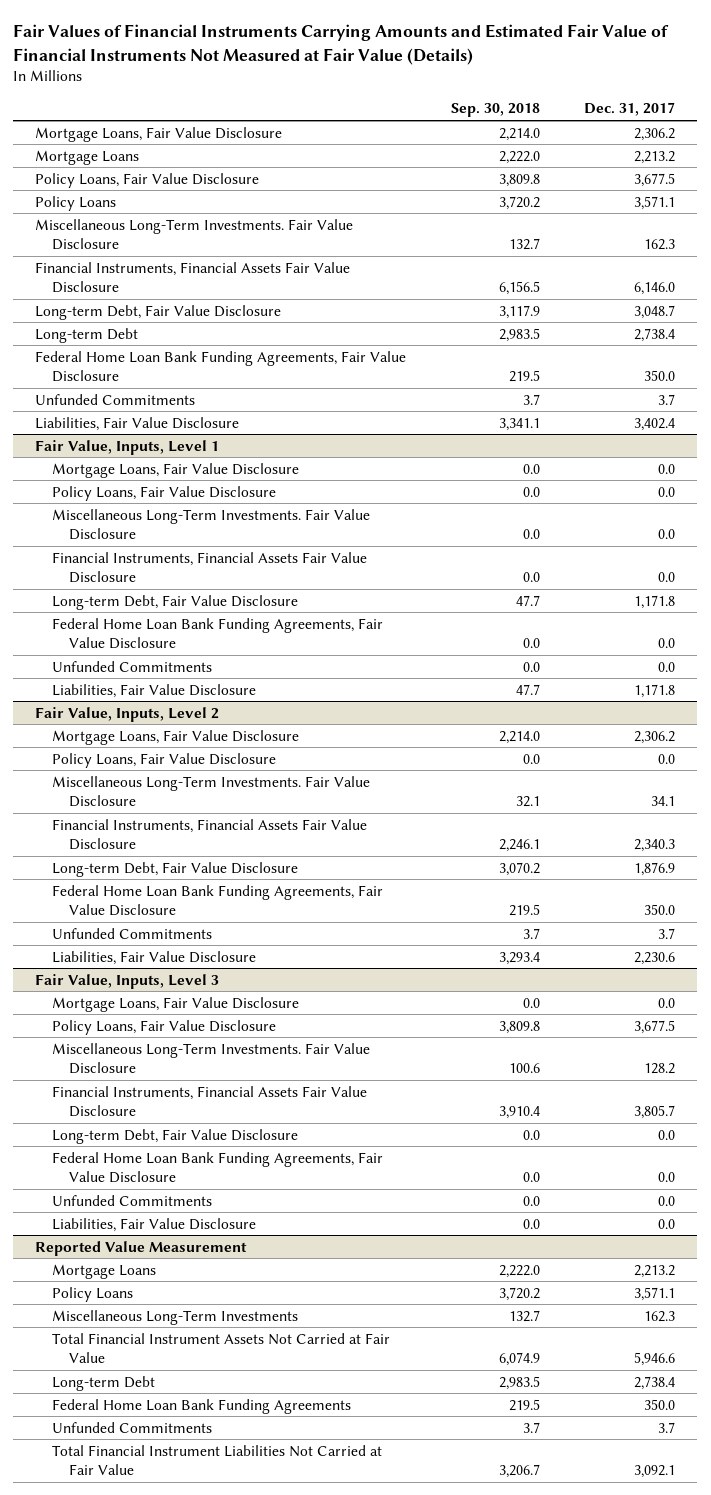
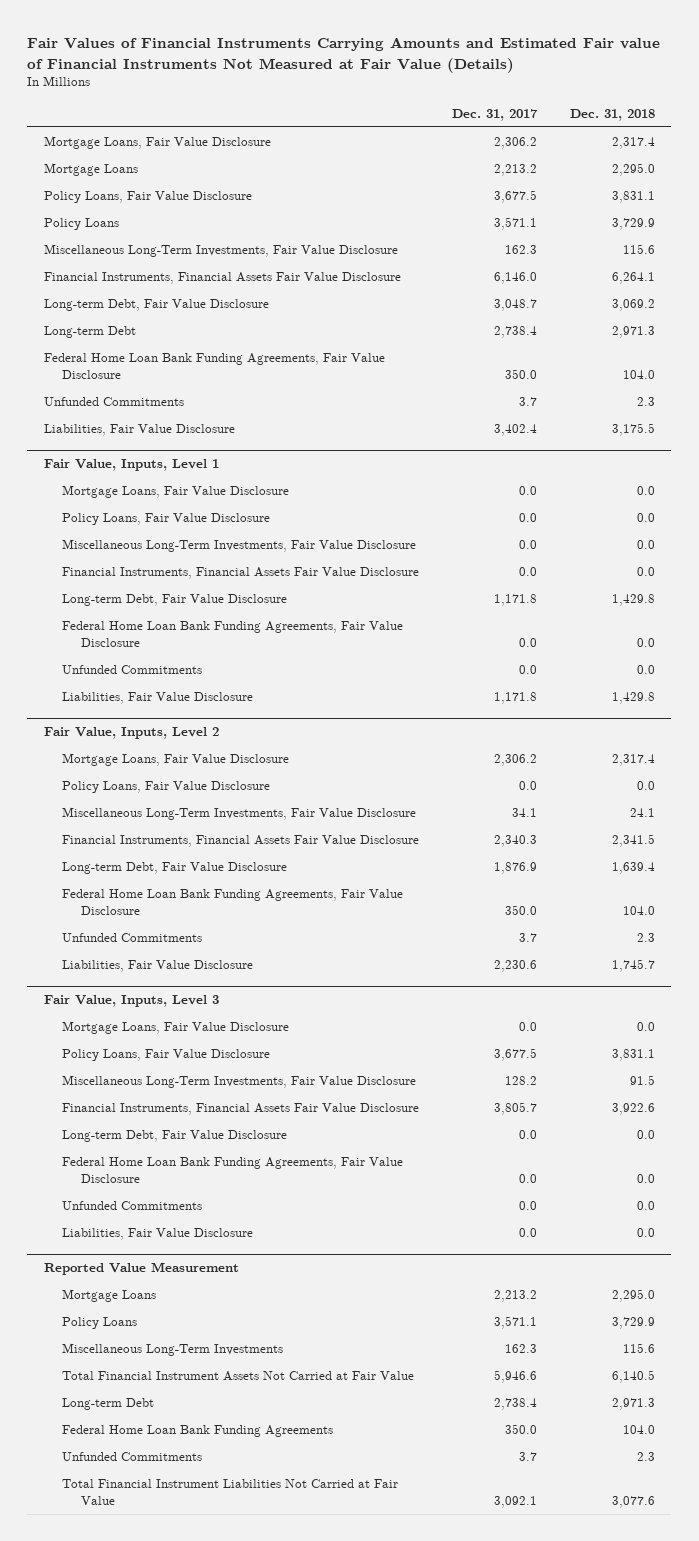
- Fair Values of Financial Instruments Carrying Amounts and Estimated Fair Value of Financial Instruments Not Measured at Fair Value (Details)
+ Fair Values of Financial Instruments Carrying Amounts and Estimated Fair value of Financial Instruments Not Measured at Fair Value (Details)
- | Sep. 30, 2018 | Dec. 31, 2017
+ | Dec. 31, 2017 | Dec. 31, 2018
- Miscellaneous Long-Term Investments. Fair Value Disclosure | 132.7 | 162.3
+ Miscellaneous Long-Term Investments, Fair Value Disclosure | 162.3 | 115.6
@ Fair Value, Inputs, Level 1
- Miscellaneous Long-Term Investments. Fair Value Disclosure | 0.0 | 0.0
+ Miscellaneous Long-Term Investments, Fair Value Disclosure | 0.0 | 0.0
@ Fair Value, Inputs, Level 2
- Miscellaneous Long-Term Investments. Fair Value Disclosure | 32.1 | 34.1
+ Miscellaneous Long-Term Investments, Fair Value Disclosure | 34.1 | 24.1
@ Fair Value, Inputs, Level 3
- Miscellaneous Long-Term Investments. Fair Value Disclosure | 100.6 | 128.2
+ Miscellaneous Long-Term Investments, Fair Value Disclosure | 128.2 | 91.5

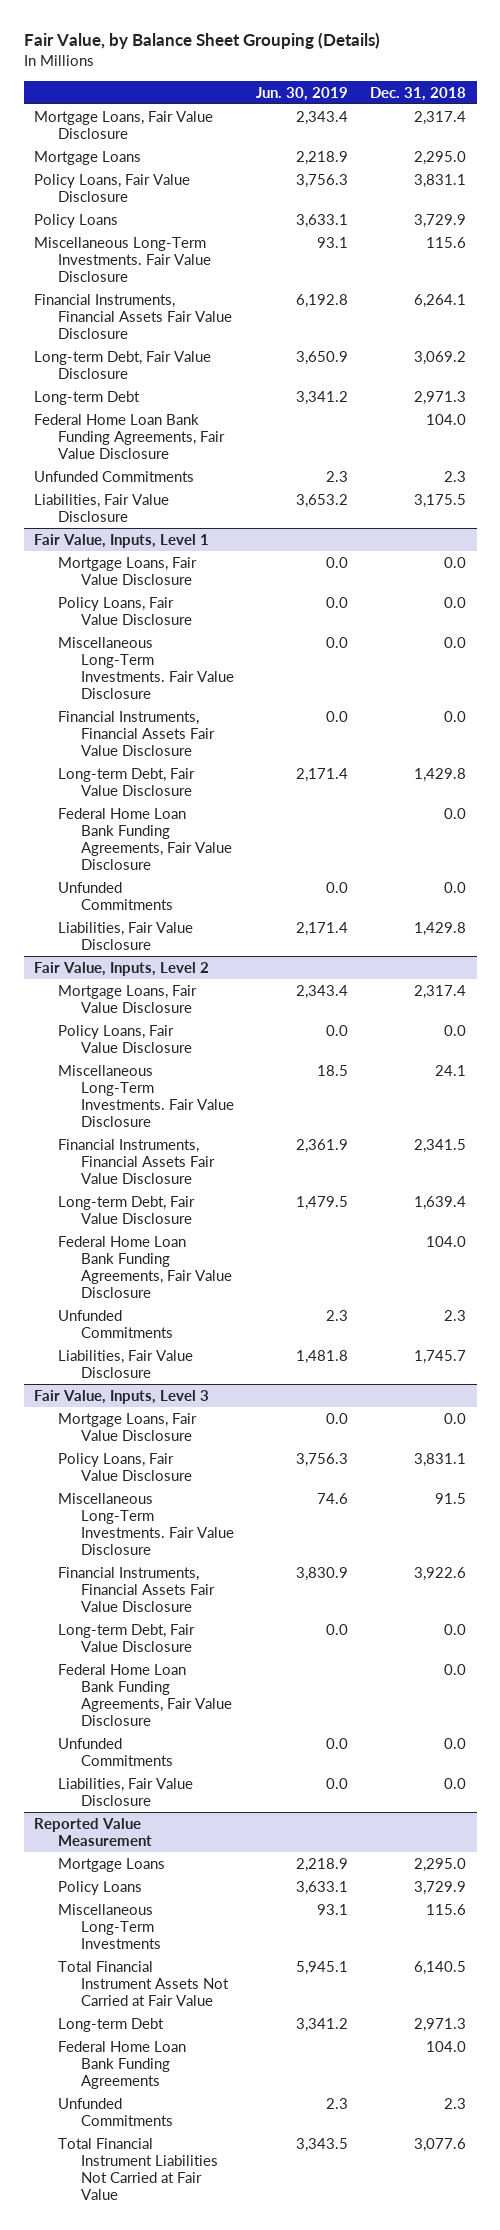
- Fair Values of Financial Instruments Carrying Amounts and Estimated Fair value of Financial Instruments Not Measured at Fair Value (Details)
+ Fair Value, by Balance Sheet Grouping (Details)
- | Dec. 31, 2017 | Dec. 31, 2018
+ | Jun. 30, 2019 | Dec. 31, 2018
- Miscellaneous Long-Term Investments, Fair Value Disclosure | 162.3 | 115.6
+ Miscellaneous Long-Term Investments. Fair Value Disclosure | 93.1 | 115.6
@ Fair Value, Inputs, Level 1
- Miscellaneous Long-Term Investments, Fair Value Disclosure | 0.0 | 0.0
+ Miscellaneous Long-Term Investments. Fair Value Disclosure | 0.0 | 0.0
@ Fair Value, Inputs, Level 2
- Miscellaneous Long-Term Investments, Fair Value Disclosure | 34.1 | 24.1
+ Miscellaneous Long-Term Investments. Fair Value Disclosure | 18.5 | 24.1
@ Fair Value, Inputs, Level 3
- Miscellaneous Long-Term Investments, Fair Value Disclosure | 128.2 | 91.5
+ Miscellaneous Long-Term Investments. Fair Value Disclosure | 74.6 | 91.5

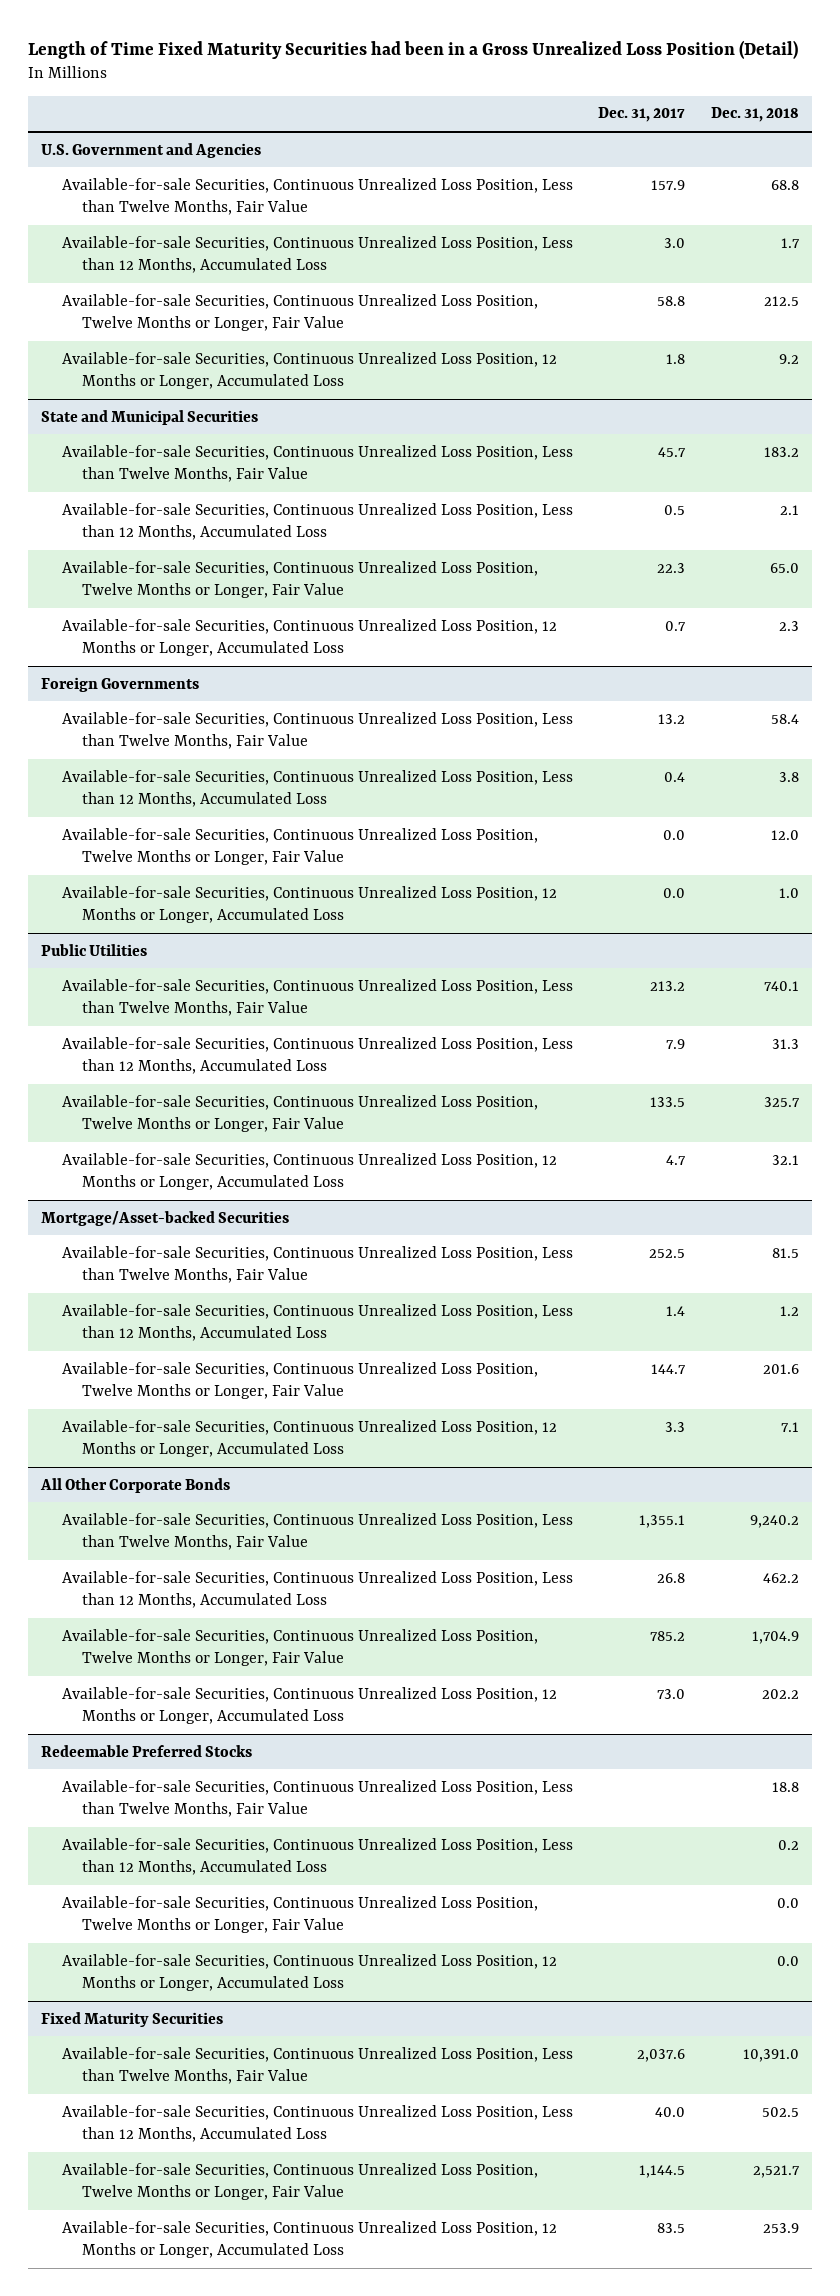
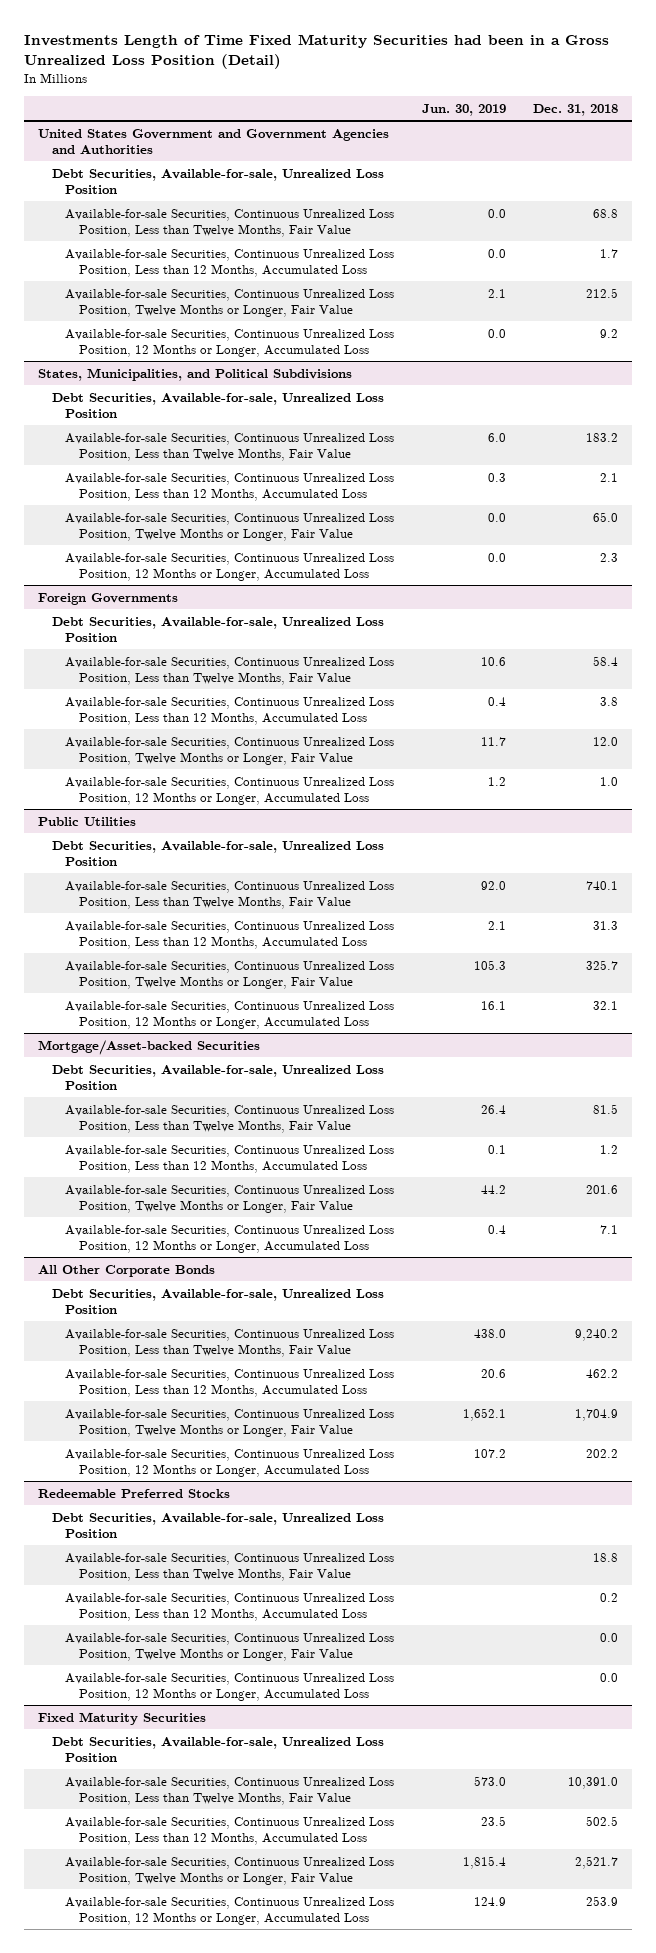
- Length of Time Fixed Maturity Securities had been in a Gross Unrealized Loss Position (Detail)
+ Investments Length of Time Fixed Maturity Securities had been in a Gross Unrealized Loss Position (Detail)
- | Dec. 31, 2017 | Dec. 31, 2018
+ | Jun. 30, 2019 | Dec. 31, 2018
- U.S. Government and Agencies
+ United States Government and Government Agencies and Authorities
+ Debt Securities, Available-for-sale, Unrealized Loss Position
- State and Municipal Securities
+ States, Municipalities, and Political Subdivisions
+ Debt Securities, Available-for-sale, Unrealized Loss Position
@ Foreign Governments
+ Debt Securities, Available-for-sale, Unrealized Loss Position
@ Public Utilities
+ Debt Securities, Available-for-sale, Unrealized Loss Position
@ Mortgage/Asset-backed Securities
+ Debt Securities, Available-for-sale, Unrealized Loss Position
@ All Other Corporate Bonds
+ Debt Securities, Available-for-sale, Unrealized Loss Position
@ Redeemable Preferred Stocks
+ Debt Securities, Available-for-sale, Unrealized Loss Position
@ Fixed Maturity Securities
+ Debt Securities, Available-for-sale, Unrealized Loss Position

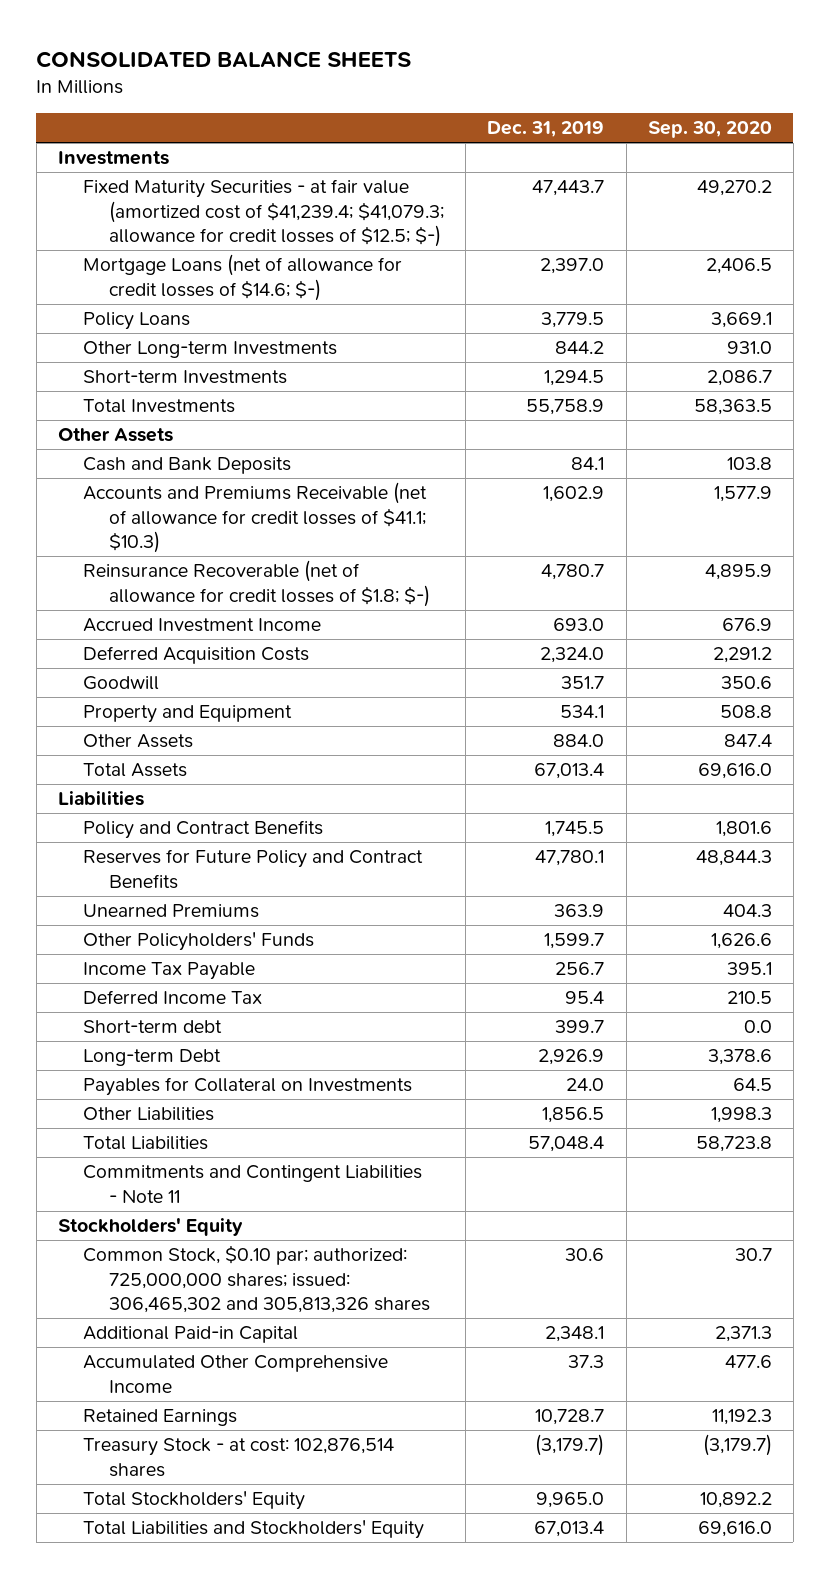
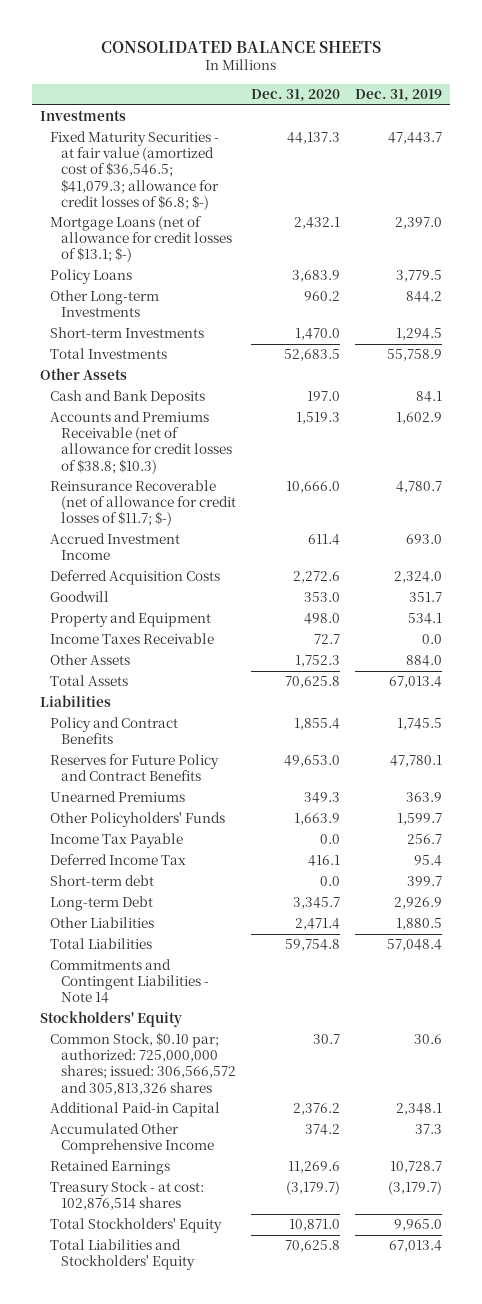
- | Dec. 31, 2019 | Sep. 30, 2020
+ | Dec. 31, 2020 | Dec. 31, 2019
- Fixed Maturity Securities - at fair value (amortized cost of $41,239.4; $41,079.3; allowance for credit losses of $12.5; $-) | 47,443.7 | 49,270.2
- Mortgage Loans (net of allowance for credit losses of $14.6; $-) | 2,397.0 | 2,406.5
+ Fixed Maturity Securities - at fair value (amortized cost of $36,546.5; $41,079.3; allowance for credit losses of $6.8; $-) | 44,137.3 | 47,443.7
+ Mortgage Loans (net of allowance for credit losses of $13.1; $-) | 2,432.1 | 2,397.0
- Accounts and Premiums Receivable (net of allowance for credit losses of $41.1; $10.3) | 1,602.9 | 1,577.9
- Reinsurance Recoverable (net of allowance for credit losses of $1.8; $-) | 4,780.7 | 4,895.9
+ Accounts and Premiums Receivable (net of allowance for credit losses of $38.8; $10.3) | 1,519.3 | 1,602.9
+ Reinsurance Recoverable (net of allowance for credit losses of $11.7; $-) | 10,666.0 | 4,780.7
+ Income Taxes Receivable | 72.7 | 0.0
- Payables for Collateral on Investments | 24.0 | 64.5
- Other Liabilities | 1,856.5 | 1,998.3
+ Other Liabilities | 2,471.4 | 1,880.5
- Commitments and Contingent Liabilities - Note 11
+ Commitments and Contingent Liabilities - Note 14
- Common Stock, $0.10 par; authorized: 725,000,000 shares; issued: 306,465,302 and 305,813,326 shares | 30.6 | 30.7
+ Common Stock, $0.10 par; authorized: 725,000,000 shares; issued: 306,566,572 and 305,813,326 shares | 30.7 | 30.6

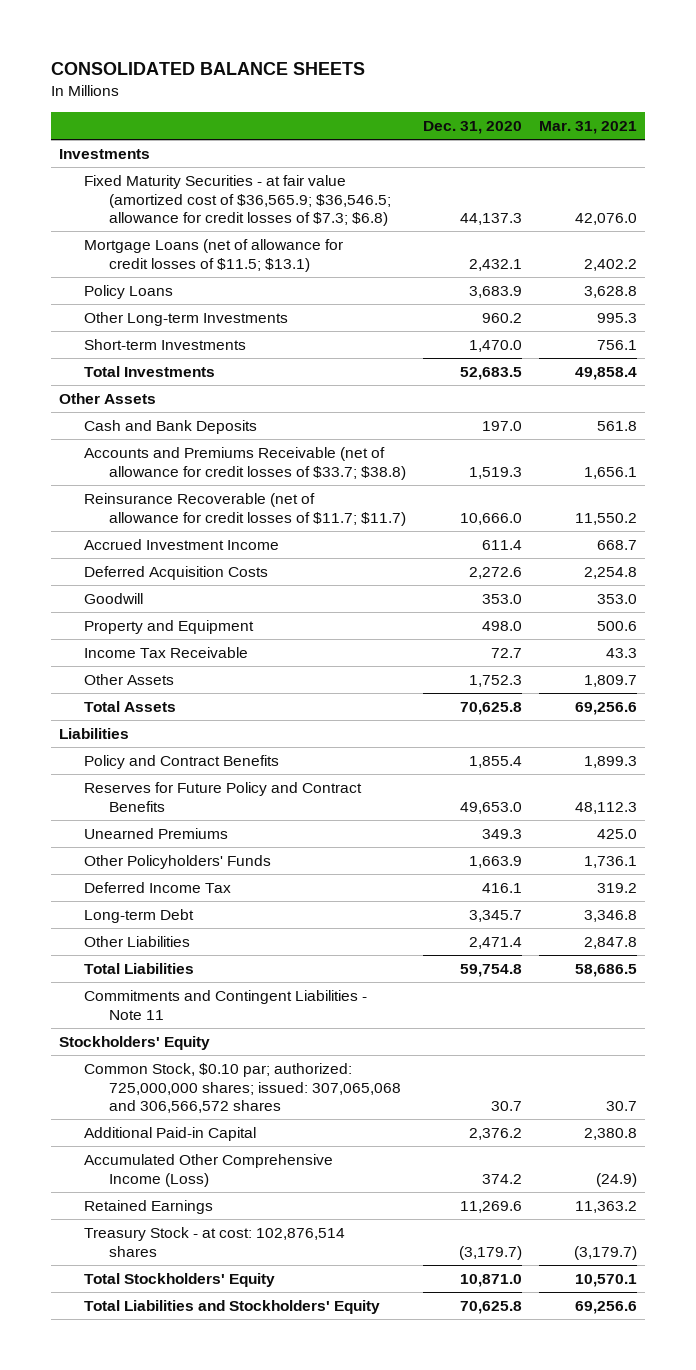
- | Dec. 31, 2020 | Dec. 31, 2019
+ | Dec. 31, 2020 | Mar. 31, 2021
- Fixed Maturity Securities - at fair value (amortized cost of $36,546.5; $41,079.3; allowance for credit losses of $6.8; $-) | 44,137.3 | 47,443.7
- Mortgage Loans (net of allowance for credit losses of $13.1; $-) | 2,432.1 | 2,397.0
+ Fixed Maturity Securities - at fair value (amortized cost of $36,565.9; $36,546.5; allowance for credit losses of $7.3; $6.8) | 44,137.3 | 42,076.0
+ Mortgage Loans (net of allowance for credit losses of $11.5; $13.1) | 2,432.1 | 2,402.2
- Accounts and Premiums Receivable (net of allowance for credit losses of $38.8; $10.3) | 1,519.3 | 1,602.9
- Reinsurance Recoverable (net of allowance for credit losses of $11.7; $-) | 10,666.0 | 4,780.7
+ Accounts and Premiums Receivable (net of allowance for credit losses of $33.7; $38.8) | 1,519.3 | 1,656.1
+ Reinsurance Recoverable (net of allowance for credit losses of $11.7; $11.7) | 10,666.0 | 11,550.2
- Income Taxes Receivable | 72.7 | 0.0
+ Income Tax Receivable | 72.7 | 43.3
- Income Tax Payable | 0.0 | 256.7
- Short-term debt | 0.0 | 399.7
- Commitments and Contingent Liabilities - Note 14
+ Commitments and Contingent Liabilities - Note 11
- Common Stock, $0.10 par; authorized: 725,000,000 shares; issued: 306,566,572 and 305,813,326 shares | 30.7 | 30.6
+ Common Stock, $0.10 par; authorized: 725,000,000 shares; issued: 307,065,068 and 306,566,572 shares | 30.7 | 30.7
- Accumulated Other Comprehensive Income | 374.2 | 37.3
+ Accumulated Other Comprehensive Income (Loss) | 374.2 | (24.9)

